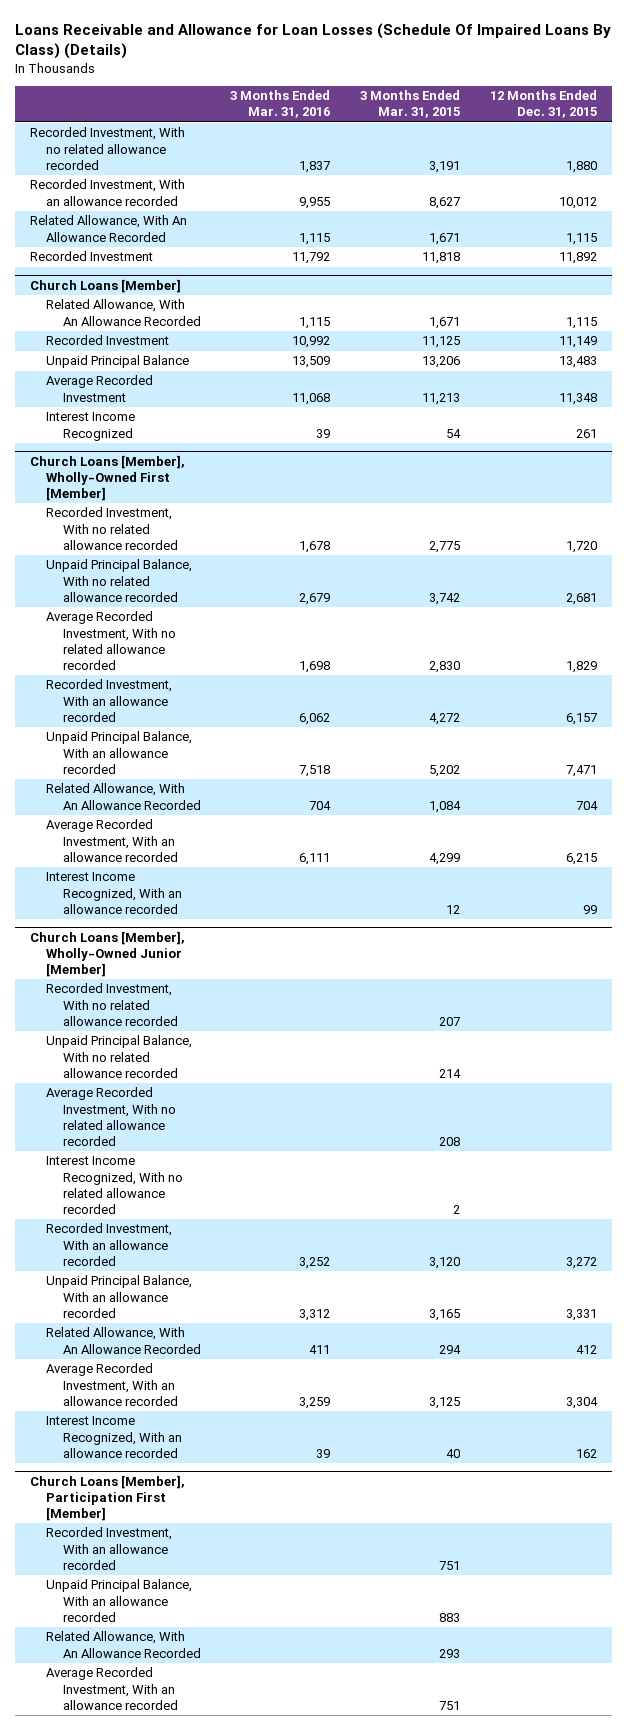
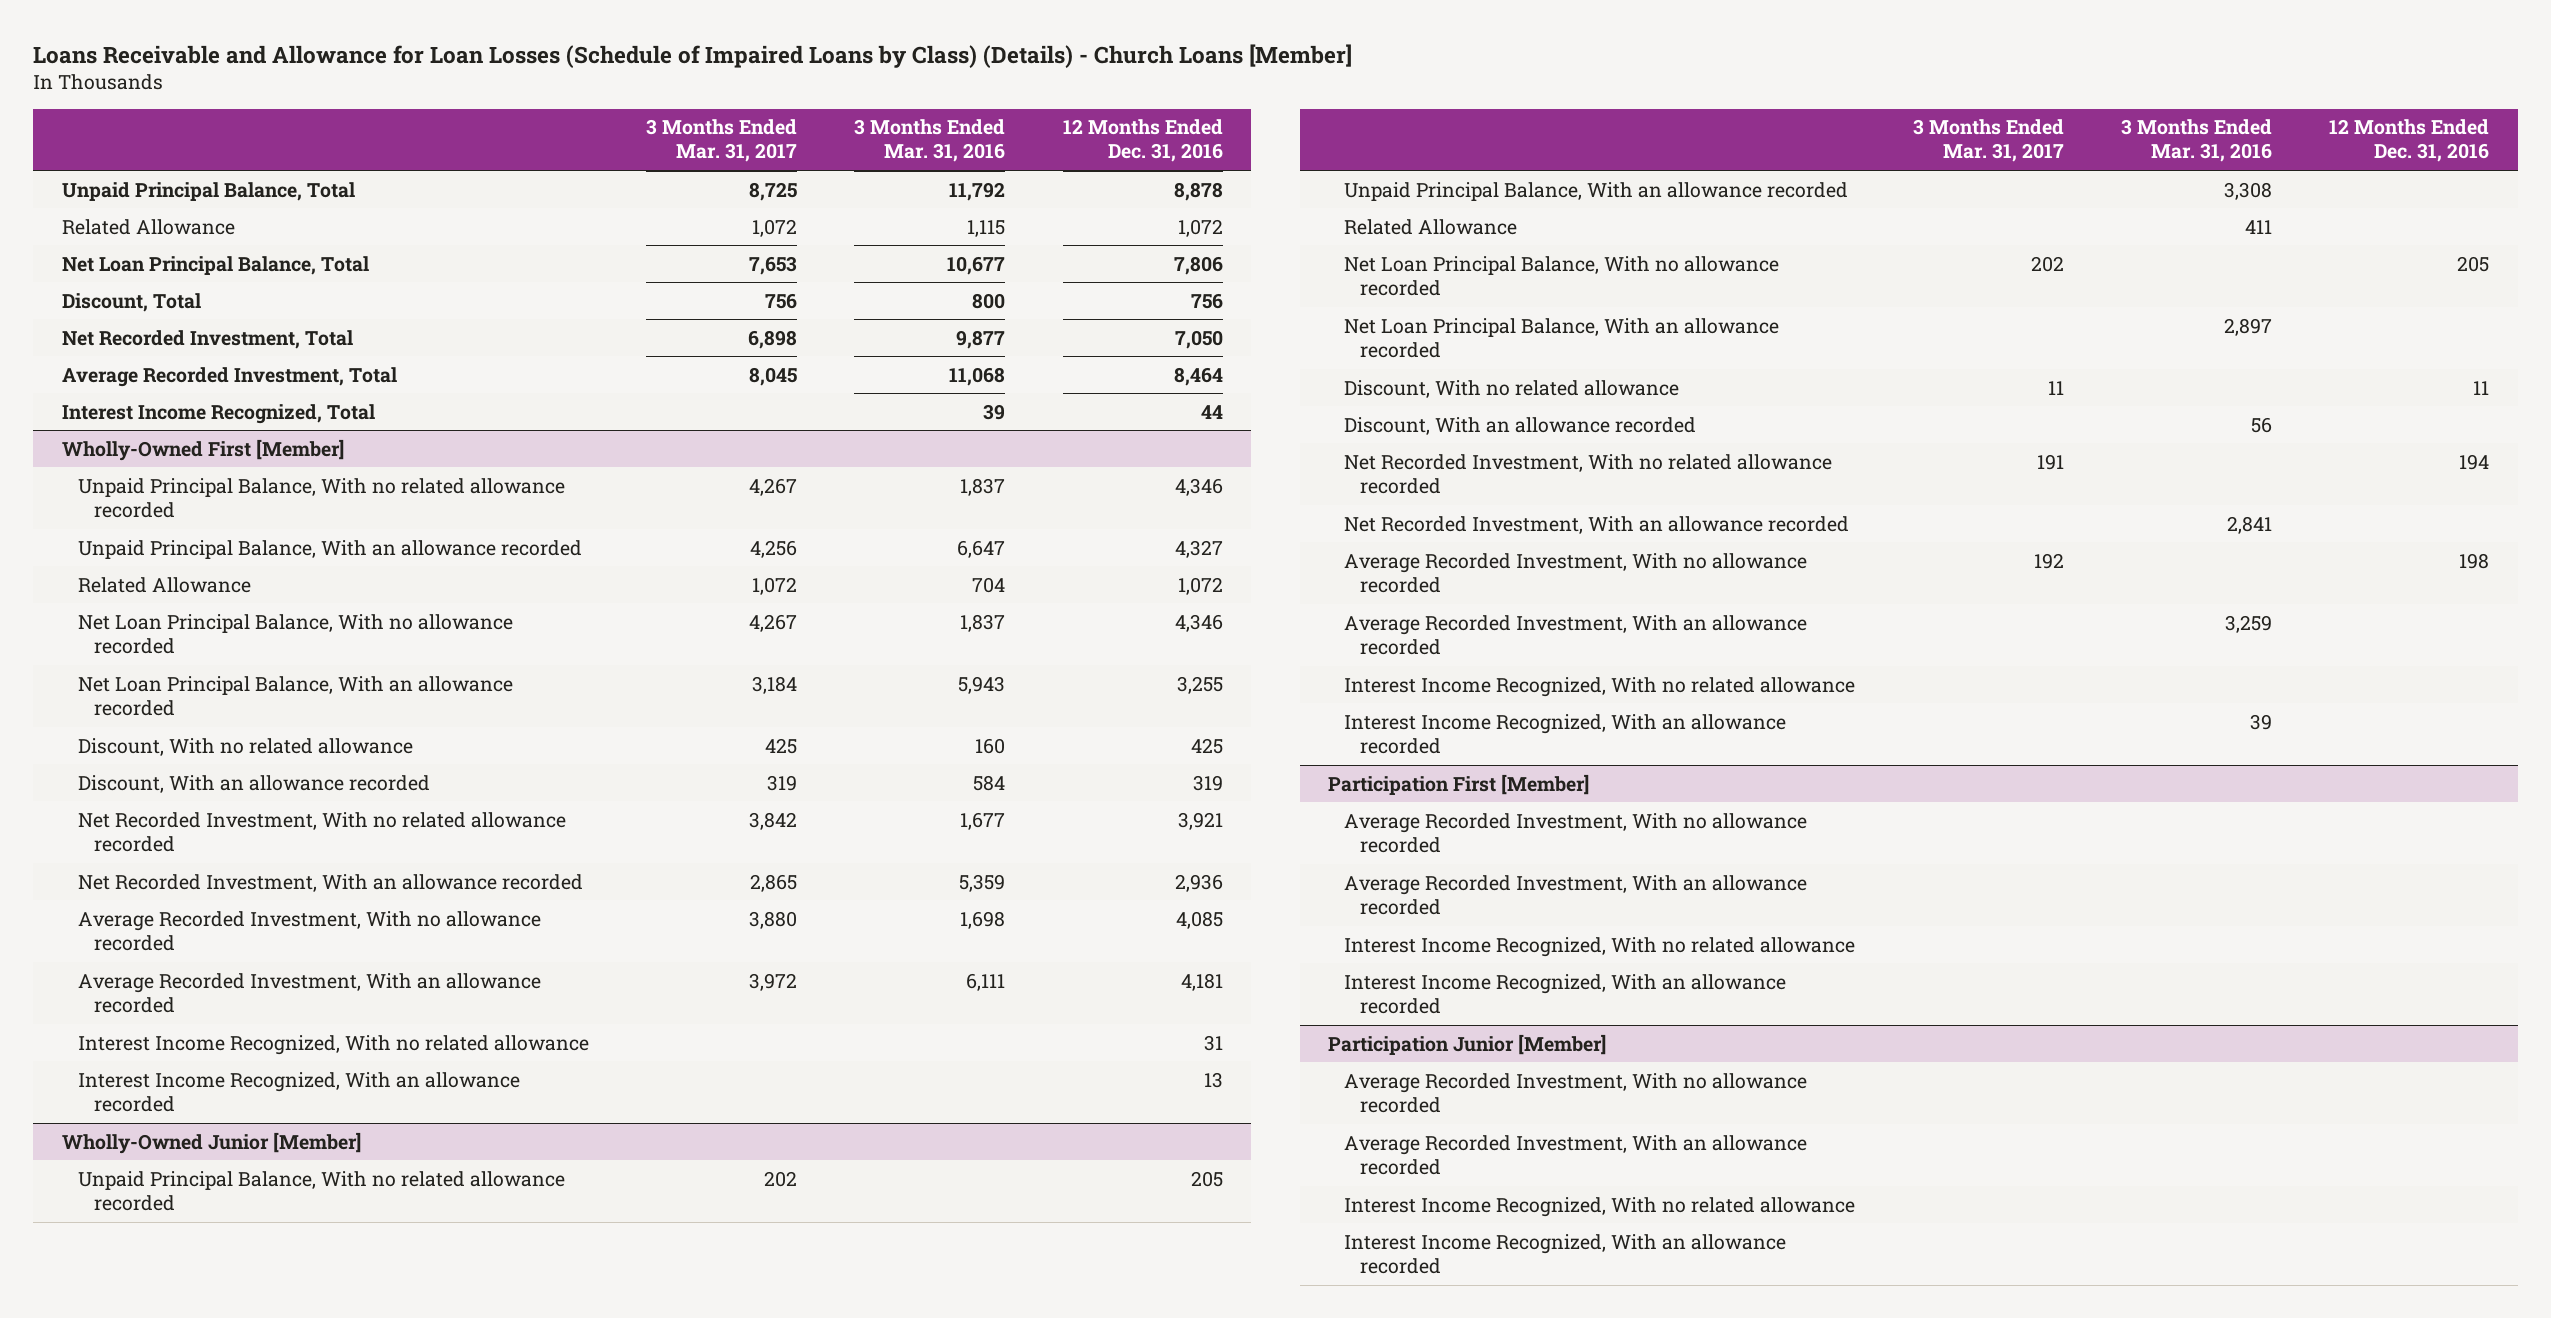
- Loans Receivable and Allowance for Loan Losses (Schedule Of Impaired Loans By Class) (Details)
+ Loans Receivable and Allowance for Loan Losses (Schedule of Impaired Loans by Class) (Details) - Church Loans [Member]
- | 3 Months Ended Mar. 31, 2016 | 3 Months Ended Mar. 31, 2015 | 12 Months Ended Dec. 31, 2015
+ | 3 Months Ended Mar. 31, 2017 | 3 Months Ended Mar. 31, 2016 | 12 Months Ended Dec. 31, 2016
- Recorded Investment, With no related allowance recorded | 1,837 | 3,191 | 1,880
- Recorded Investment, With an allowance recorded | 9,955 | 8,627 | 10,012
- Related Allowance, With An Allowance Recorded | 1,115 | 1,671 | 1,115
- Recorded Investment | 11,792 | 11,818 | 11,892
- Church Loans [Member]
- Related Allowance, With An Allowance Recorded | 1,115 | 1,671 | 1,115
- Recorded Investment | 10,992 | 11,125 | 11,149
- Unpaid Principal Balance | 13,509 | 13,206 | 13,483
- Average Recorded Investment | 11,068 | 11,213 | 11,348
- Interest Income Recognized | 39 | 54 | 261
- Church Loans [Member], Wholly-Owned First [Member]
- Recorded Investment, With no related allowance recorded | 1,678 | 2,775 | 1,720
- Unpaid Principal Balance, With no related allowance recorded | 2,679 | 3,742 | 2,681
- Average Recorded Investment, With no related allowance recorded | 1,698 | 2,830 | 1,829
- Recorded Investment, With an allowance recorded | 6,062 | 4,272 | 6,157
- Unpaid Principal Balance, With an allowance recorded | 7,518 | 5,202 | 7,471
- Related Allowance, With An Allowance Recorded | 704 | 1,084 | 704
+ Unpaid Principal Balance, Total | 8,725 | 11,792 | 8,878
+ Related Allowance | 1,072 | 1,115 | 1,072
+ Net Loan Principal Balance, Total | 7,653 | 10,677 | 7,806
+ Discount, Total | 756 | 800 | 756
+ Net Recorded Investment, Total | 6,898 | 9,877 | 7,050
+ Average Recorded Investment, Total | 8,045 | 11,068 | 8,464
+ Interest Income Recognized, Total | | 39 | 44
+ Wholly-Owned First [Member]
+ Unpaid Principal Balance, With no related allowance recorded | 4,267 | 1,837 | 4,346
+ Unpaid Principal Balance, With an allowance recorded | 4,256 | 6,647 | 4,327
+ Related Allowance | 1,072 | 704 | 1,072
+ Net Loan Principal Balance, With no allowance recorded | 4,267 | 1,837 | 4,346
+ Net Loan Principal Balance, With an allowance recorded | 3,184 | 5,943 | 3,255
+ Discount, With no related allowance | 425 | 160 | 425
+ Discount, With an allowance recorded | 319 | 584 | 319
+ Net Recorded Investment, With no related allowance recorded | 3,842 | 1,677 | 3,921
+ Net Recorded Investment, With an allowance recorded | 2,865 | 5,359 | 2,936
+ Average Recorded Investment, With no allowance recorded | 3,880 | 1,698 | 4,085
+ Interest Income Recognized, With no related allowance | | | 31
- Church Loans [Member], Wholly-Owned Junior [Member]
- Recorded Investment, With no related allowance recorded | | 207 |
+ Wholly-Owned Junior [Member]
- Average Recorded Investment, With no related allowance recorded | | 208 |
- Interest Income Recognized, With no related allowance recorded | | 2 |
- Recorded Investment, With an allowance recorded | 3,252 | 3,120 | 3,272
- Unpaid Principal Balance, With an allowance recorded | 3,312 | 3,165 | 3,331
- Related Allowance, With An Allowance Recorded | 411 | 294 | 412
+ Unpaid Principal Balance, With an allowance recorded | | 3,308 |
+ Related Allowance | | 411 |
+ Net Loan Principal Balance, With no allowance recorded | 202 | | 205
+ Net Loan Principal Balance, With an allowance recorded | | 2,897 |
+ Discount, With no related allowance | 11 | | 11
+ Discount, With an allowance recorded | | 56 |
+ Net Recorded Investment, With no related allowance recorded | 191 | | 194
+ Net Recorded Investment, With an allowance recorded | | 2,841 |
+ Average Recorded Investment, With no allowance recorded | 192 | | 198
+ Interest Income Recognized, With no related allowance
- Church Loans [Member], Participation First [Member]
- Recorded Investment, With an allowance recorded | | 751 |
- Unpaid Principal Balance, With an allowance recorded | | 883 |
- Related Allowance, With An Allowance Recorded | | 293 |
+ Participation First [Member]
+ Average Recorded Investment, With no allowance recorded
+ Interest Income Recognized, With no related allowance
+ Interest Income Recognized, With an allowance recorded
+ Participation Junior [Member]
+ Average Recorded Investment, With no allowance recorded
+ Average Recorded Investment, With an allowance recorded
+ Interest Income Recognized, With no related allowance
+ Interest Income Recognized, With an allowance recorded

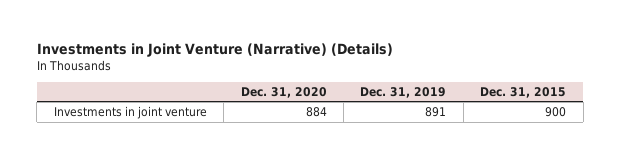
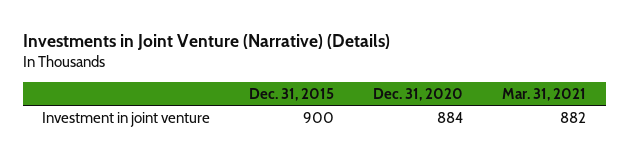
- | Dec. 31, 2020 | Dec. 31, 2019 | Dec. 31, 2015
+ | Dec. 31, 2015 | Dec. 31, 2020 | Mar. 31, 2021
- Investments in joint venture | 884 | 891 | 900
+ Investment in joint venture | 900 | 884 | 882

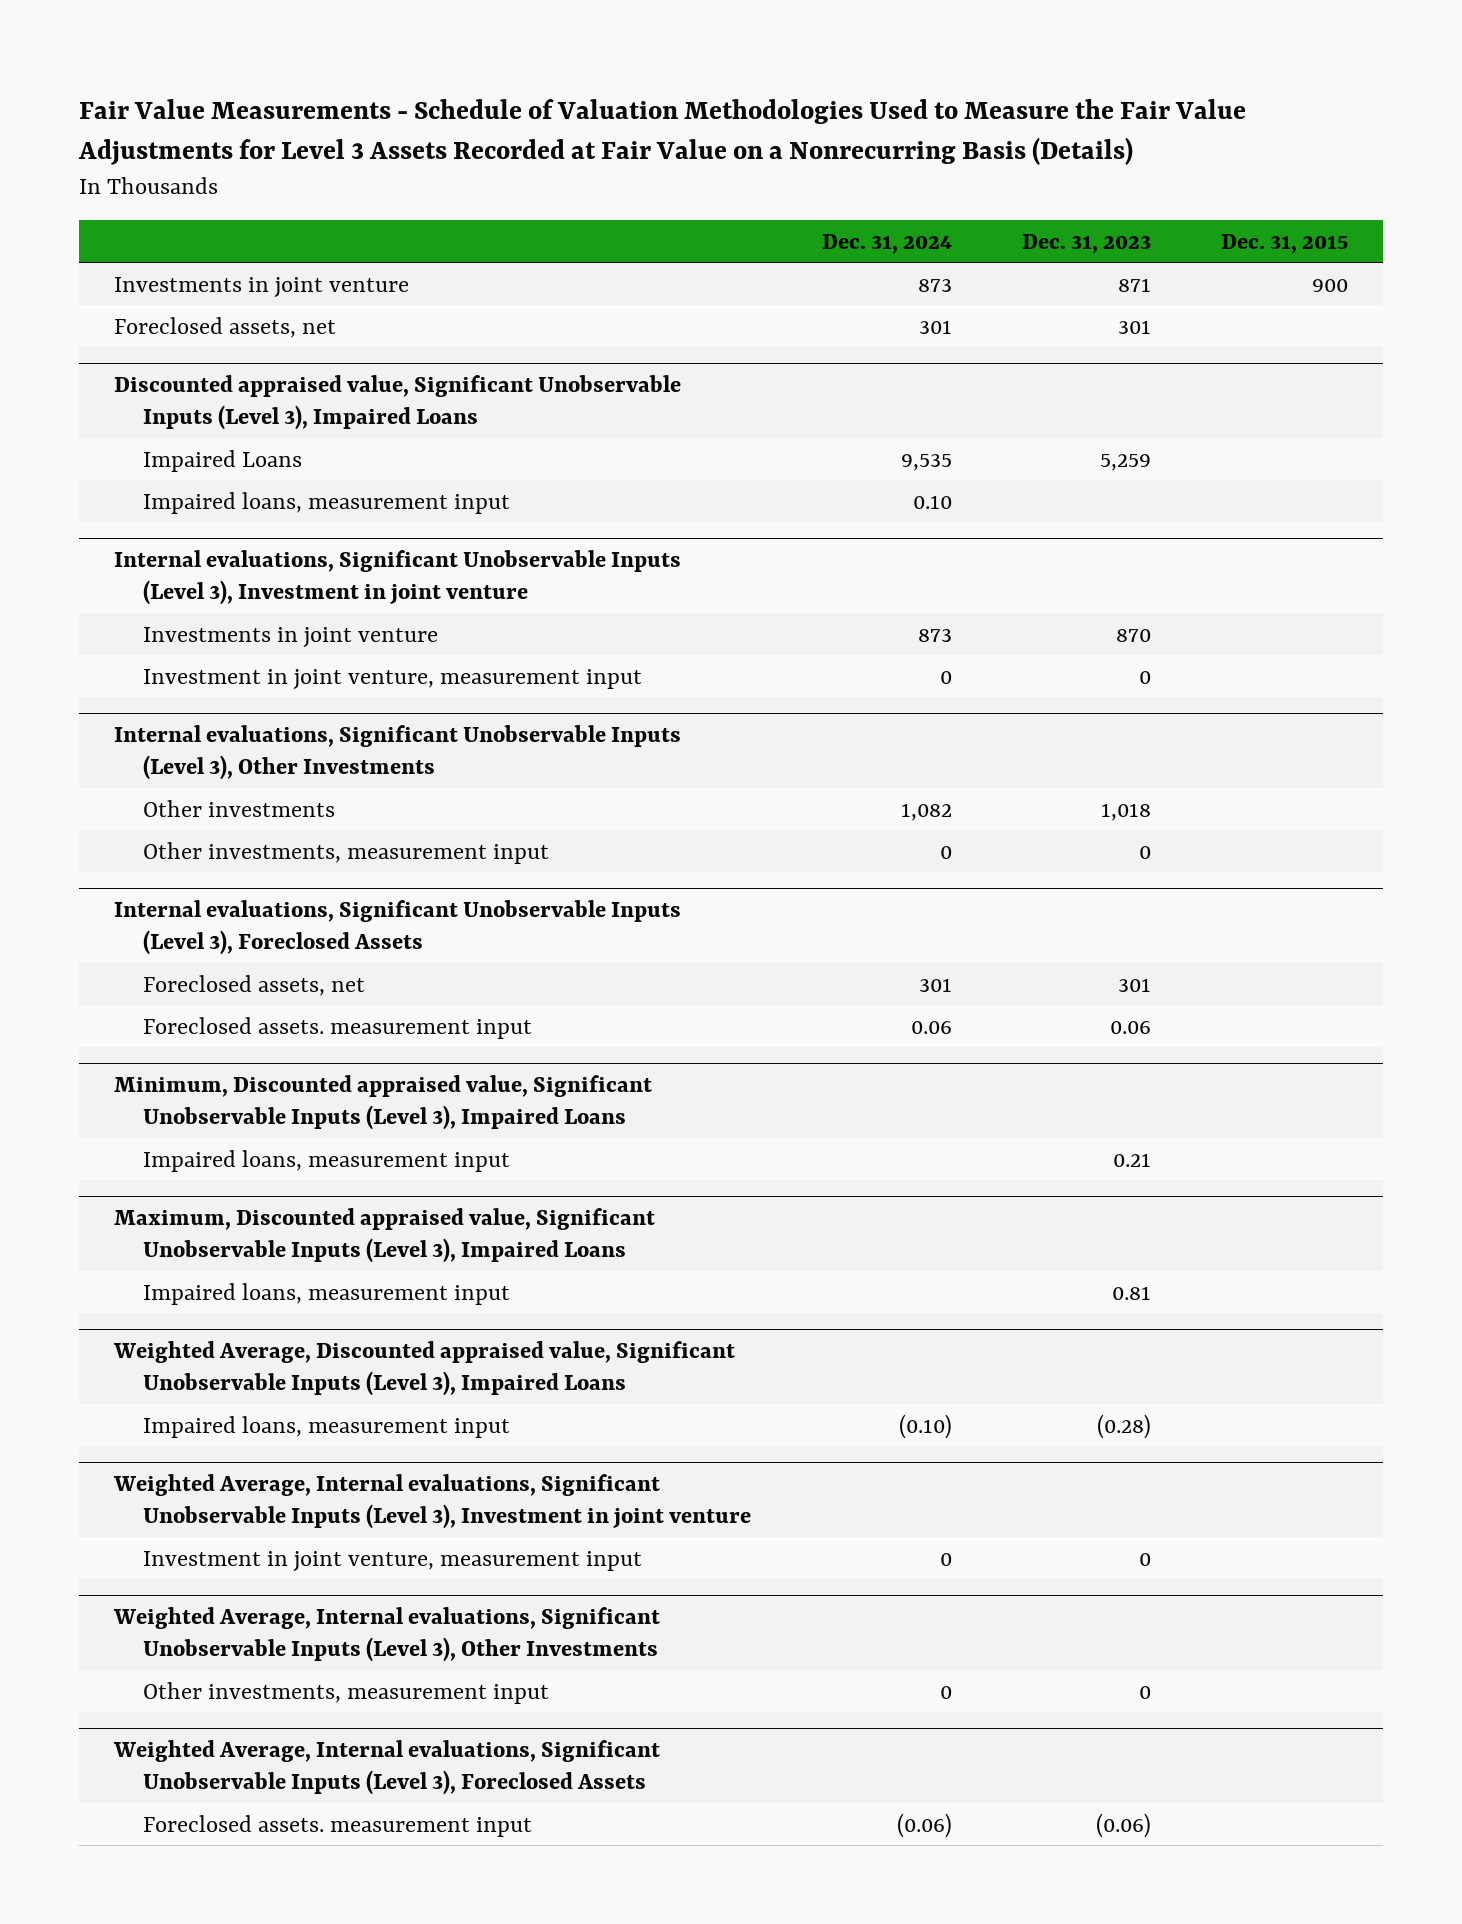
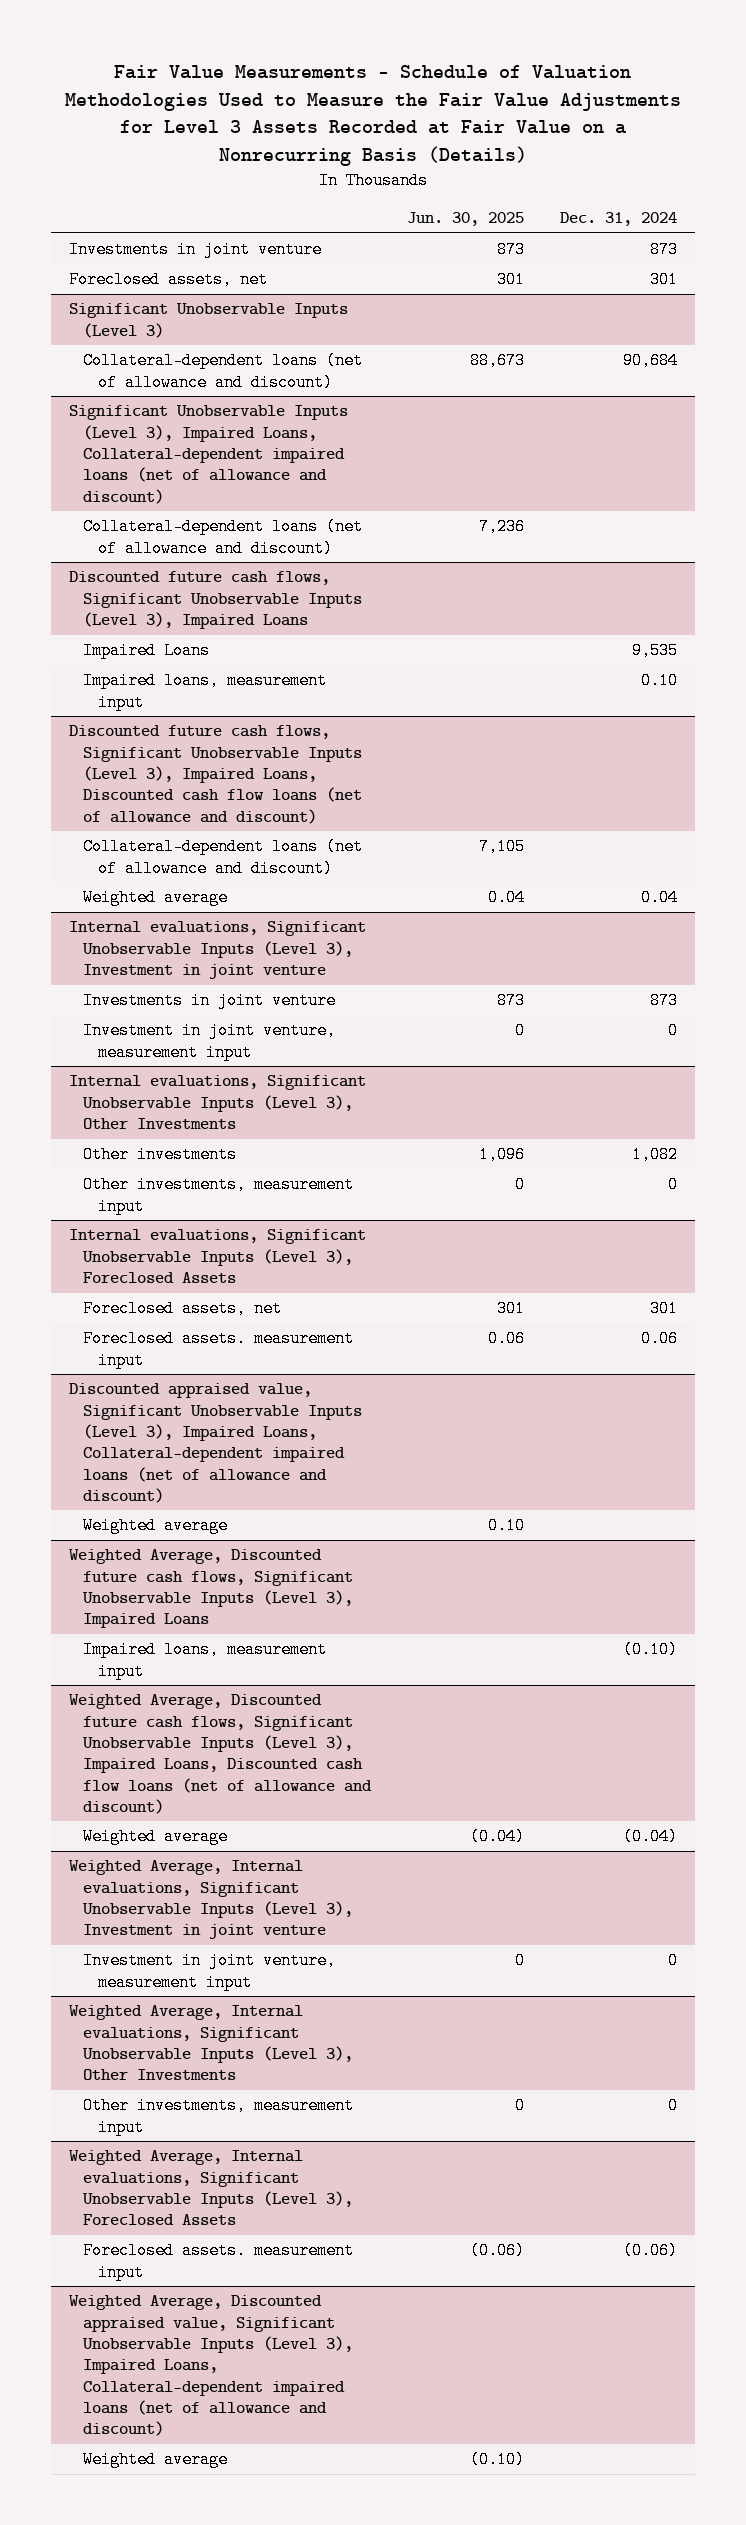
- | Dec. 31, 2024 | Dec. 31, 2023 | Dec. 31, 2015
+ | Jun. 30, 2025 | Dec. 31, 2024
- Discounted appraised value, Significant Unobservable Inputs (Level 3), Impaired Loans
+ Significant Unobservable Inputs (Level 3)
+ Collateral-dependent loans (net of allowance and discount) | 88,673 | 90,684
+ Significant Unobservable Inputs (Level 3), Impaired Loans, Collateral-dependent impaired loans (net of allowance and discount)
+ Collateral-dependent loans (net of allowance and discount) | 7,236 |
+ Discounted future cash flows, Significant Unobservable Inputs (Level 3), Impaired Loans
+ Discounted future cash flows, Significant Unobservable Inputs (Level 3), Impaired Loans, Discounted cash flow loans (net of allowance and discount)
+ Collateral-dependent loans (net of allowance and discount) | 7,105 |
+ Weighted average | 0.04 | 0.04
- Minimum, Discounted appraised value, Significant Unobservable Inputs (Level 3), Impaired Loans
- Impaired loans, measurement input | | 0.21 |
- Maximum, Discounted appraised value, Significant Unobservable Inputs (Level 3), Impaired Loans
- Impaired loans, measurement input | | 0.81 |
- Weighted Average, Discounted appraised value, Significant Unobservable Inputs (Level 3), Impaired Loans
+ Discounted appraised value, Significant Unobservable Inputs (Level 3), Impaired Loans, Collateral-dependent impaired loans (net of allowance and discount)
+ Weighted average | 0.10 |
+ Weighted Average, Discounted future cash flows, Significant Unobservable Inputs (Level 3), Impaired Loans
+ Weighted Average, Discounted future cash flows, Significant Unobservable Inputs (Level 3), Impaired Loans, Discounted cash flow loans (net of allowance and discount)
+ Weighted average | (0.04) | (0.04)
+ Weighted Average, Discounted appraised value, Significant Unobservable Inputs (Level 3), Impaired Loans, Collateral-dependent impaired loans (net of allowance and discount)
+ Weighted average | (0.10) |

